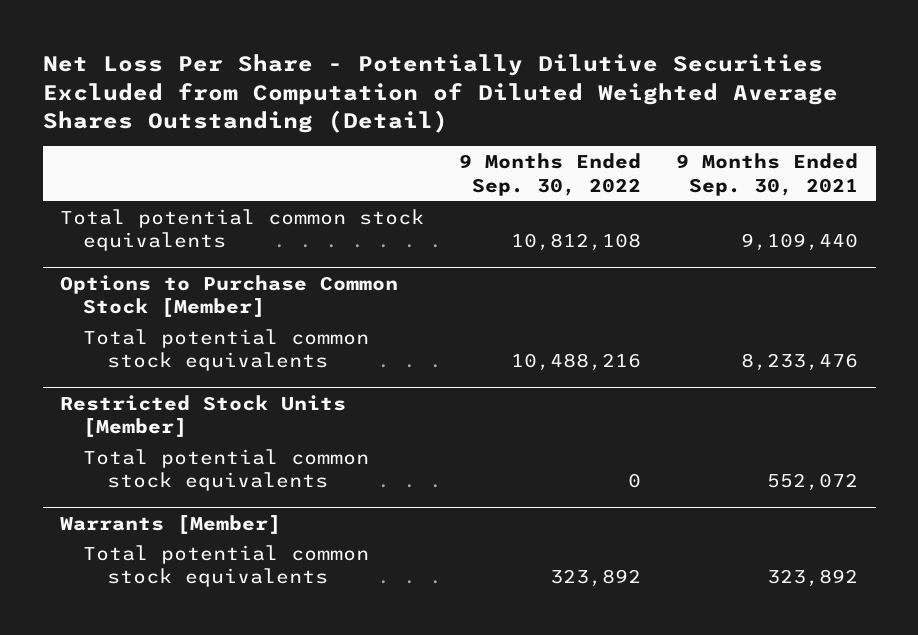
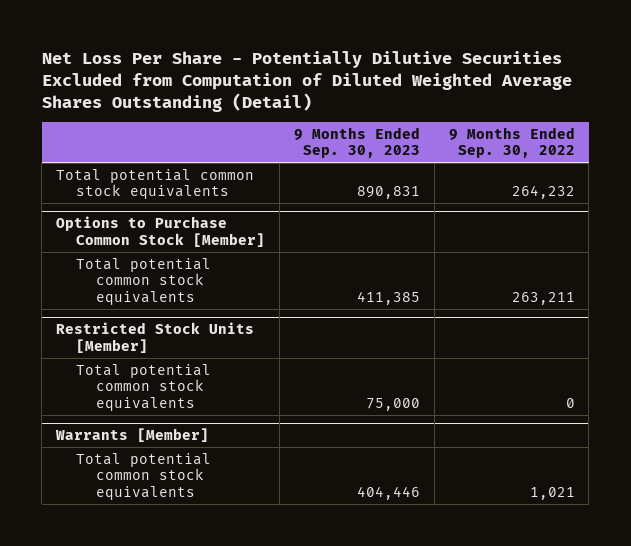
- | 9 Months Ended Sep. 30, 2022 | 9 Months Ended Sep. 30, 2021
+ | 9 Months Ended Sep. 30, 2023 | 9 Months Ended Sep. 30, 2022
- Total potential common stock equivalents | 10,812,108 | 9,109,440
+ Total potential common stock equivalents | 890,831 | 264,232
@ Options to Purchase Common Stock [Member]
- Total potential common stock equivalents | 10,488,216 | 8,233,476
+ Total potential common stock equivalents | 411,385 | 263,211
@ Warrants [Member]
- Total potential common stock equivalents | 323,892 | 323,892
+ Total potential common stock equivalents | 404,446 | 1,021

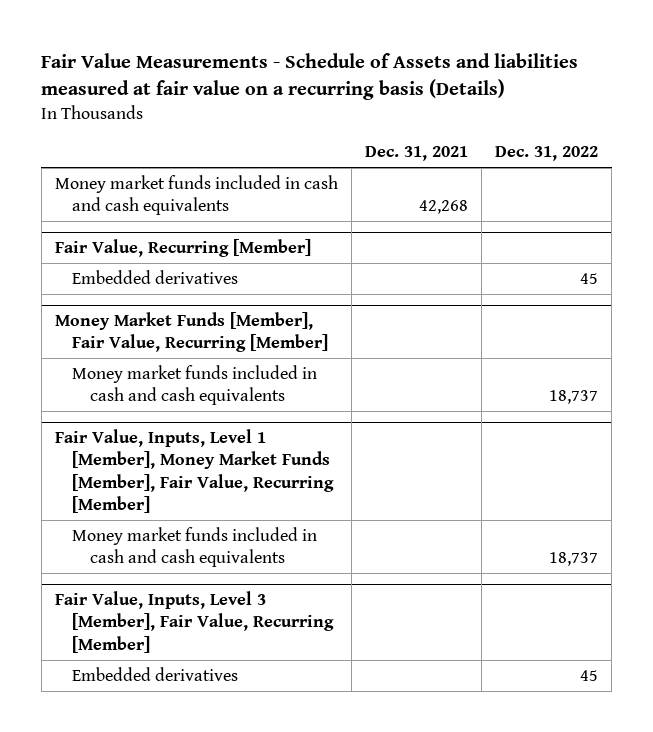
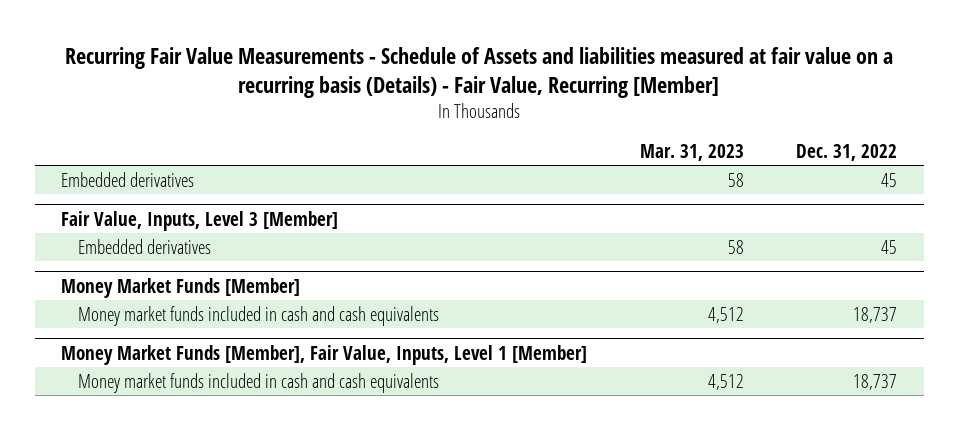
- Fair Value Measurements - Schedule of Assets and liabilities measured at fair value on a recurring basis (Details)
+ Recurring Fair Value Measurements - Schedule of Assets and liabilities measured at fair value on a recurring basis (Details) - Fair Value, Recurring [Member]
- | Dec. 31, 2021 | Dec. 31, 2022
+ | Mar. 31, 2023 | Dec. 31, 2022
- Money market funds included in cash and cash equivalents | 42,268 |
- Fair Value, Recurring [Member]
- Money Market Funds [Member], Fair Value, Recurring [Member]
+ Fair Value, Inputs, Level 3 [Member]
+ Embedded derivatives | 58 | 45
+ Money Market Funds [Member]
- Fair Value, Inputs, Level 1 [Member], Money Market Funds [Member], Fair Value, Recurring [Member]
+ Money Market Funds [Member], Fair Value, Inputs, Level 1 [Member]
- Fair Value, Inputs, Level 3 [Member], Fair Value, Recurring [Member]
- Embedded derivatives | | 45

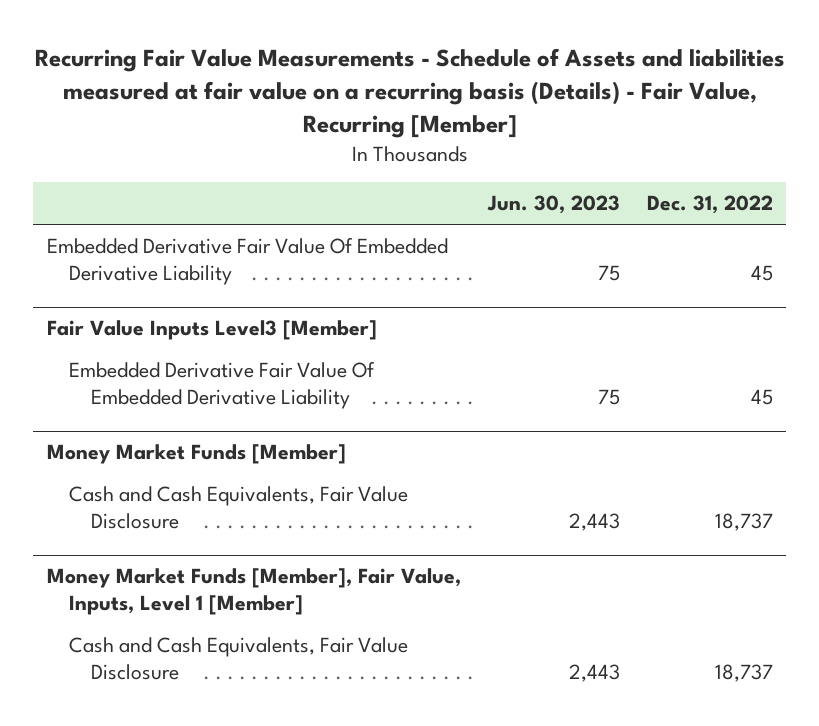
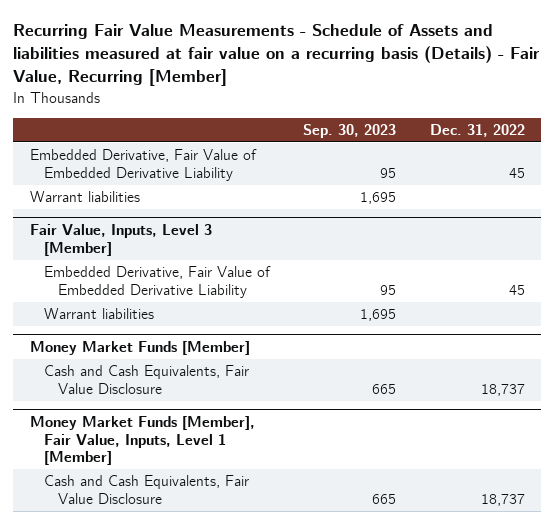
- | Jun. 30, 2023 | Dec. 31, 2022
+ | Sep. 30, 2023 | Dec. 31, 2022
- Embedded Derivative Fair Value Of Embedded Derivative Liability | 75 | 45
- Fair Value Inputs Level3 [Member]
- Embedded Derivative Fair Value Of Embedded Derivative Liability | 75 | 45
+ Embedded Derivative, Fair Value of Embedded Derivative Liability | 95 | 45
+ Warrant liabilities | 1,695 |
+ Fair Value, Inputs, Level 3 [Member]
+ Embedded Derivative, Fair Value of Embedded Derivative Liability | 95 | 45
+ Warrant liabilities | 1,695 |

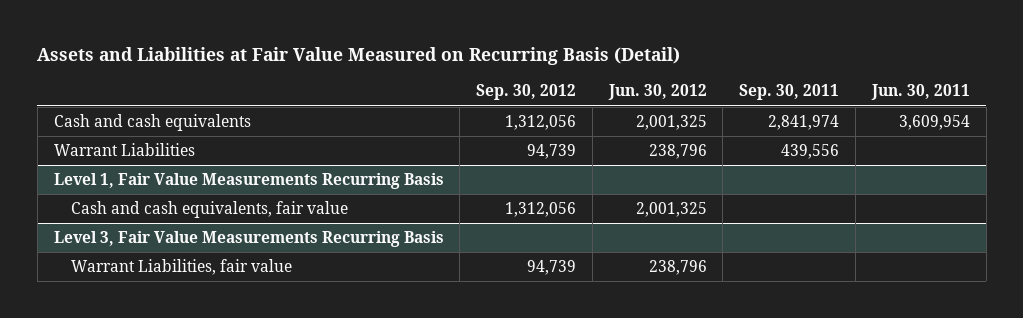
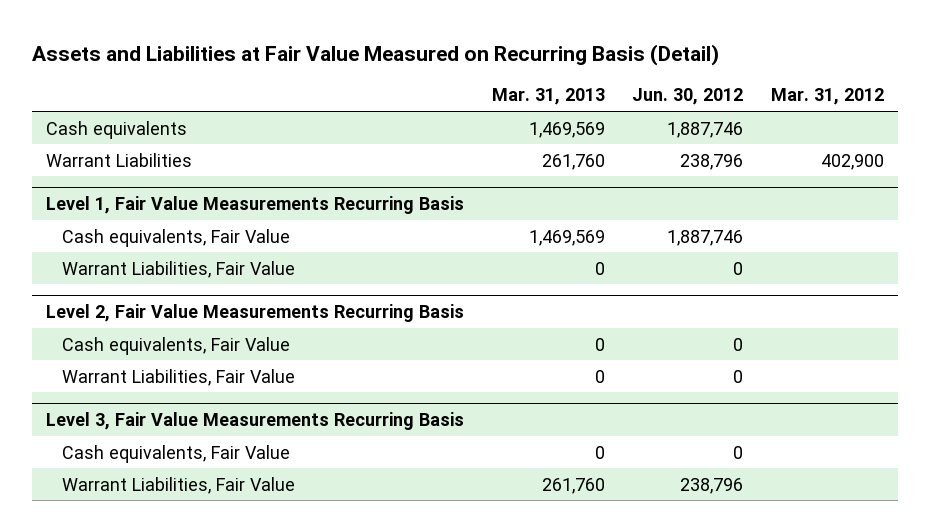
- | Sep. 30, 2012 | Jun. 30, 2012 | Sep. 30, 2011 | Jun. 30, 2011
+ | Mar. 31, 2013 | Jun. 30, 2012 | Mar. 31, 2012
- Cash and cash equivalents | 1,312,056 | 2,001,325 | 2,841,974 | 3,609,954
+ Cash equivalents | 1,469,569 | 1,887,746 |
@ Level 1, Fair Value Measurements Recurring Basis
- Cash and cash equivalents, fair value | 1,312,056 | 2,001,325 | |
+ Cash equivalents, Fair Value | 1,469,569 | 1,887,746 |
+ Warrant Liabilities, Fair Value | 0 | 0 |
+ Level 2, Fair Value Measurements Recurring Basis
+ Cash equivalents, Fair Value | 0 | 0 |
+ Warrant Liabilities, Fair Value | 0 | 0 |
@ Level 3, Fair Value Measurements Recurring Basis
- Warrant Liabilities, fair value | 94,739 | 238,796 | |
+ Cash equivalents, Fair Value | 0 | 0 |
+ Warrant Liabilities, Fair Value | 261,760 | 238,796 |

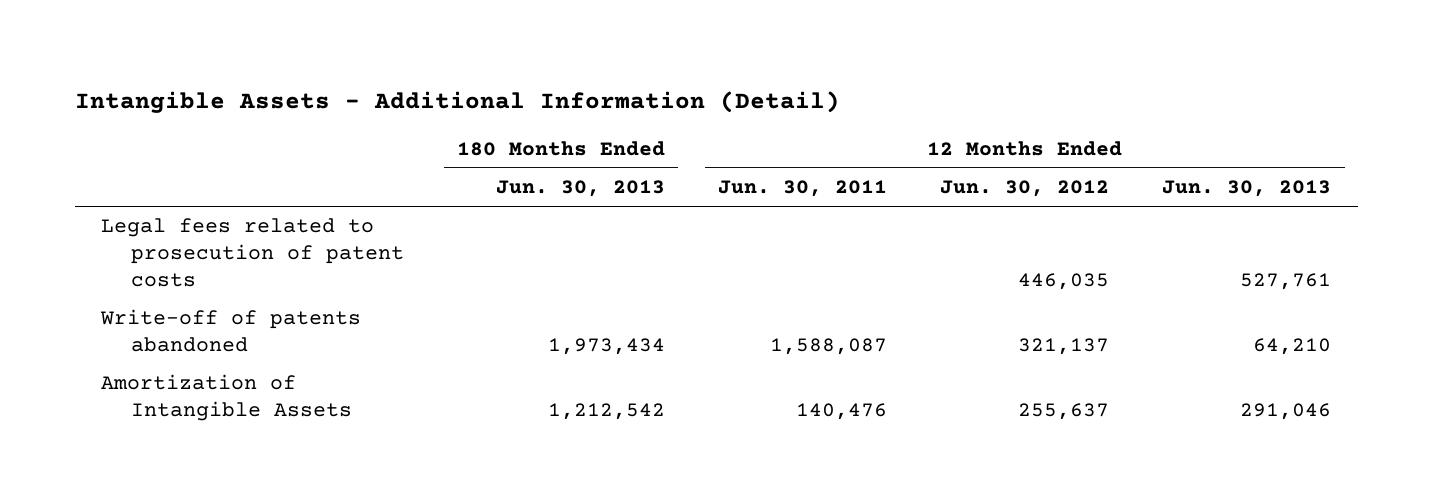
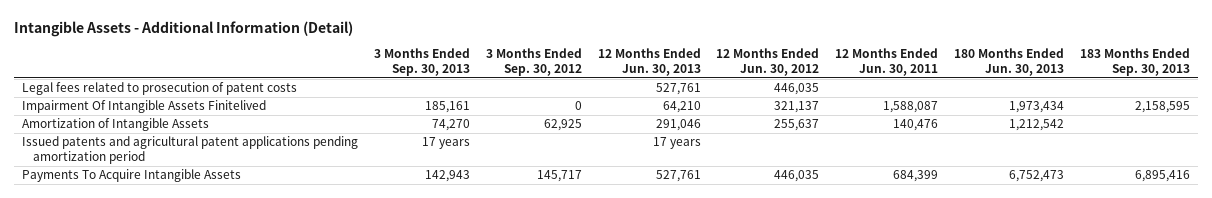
- | 180 Months Ended Jun. 30, 2013 | 12 Months Ended Jun. 30, 2011 | 12 Months Ended Jun. 30, 2012 | 12 Months Ended Jun. 30, 2013
+ | 3 Months Ended Sep. 30, 2013 | 3 Months Ended Sep. 30, 2012 | 12 Months Ended Jun. 30, 2013 | 12 Months Ended Jun. 30, 2012 | 12 Months Ended Jun. 30, 2011 | 180 Months Ended Jun. 30, 2013 | 183 Months Ended Sep. 30, 2013
- Write-off of patents abandoned | 1,973,434 | 1,588,087 | 321,137 | 64,210
+ Impairment Of Intangible Assets Finitelived | 185,161 | 0 | 64,210 | 321,137 | 1,588,087 | 1,973,434 | 2,158,595
+ Issued patents and agricultural patent applications pending amortization period | 17 years | | 17 years | | | |
+ Payments To Acquire Intangible Assets | 142,943 | 145,717 | 527,761 | 446,035 | 684,399 | 6,752,473 | 6,895,416

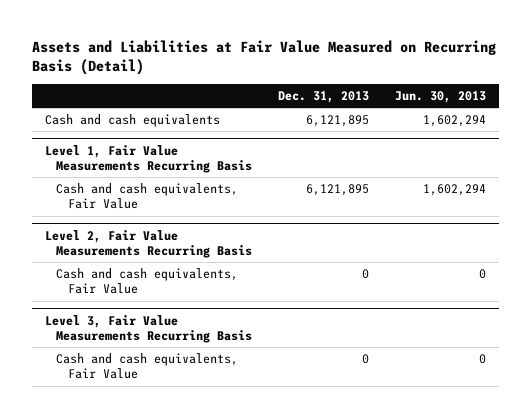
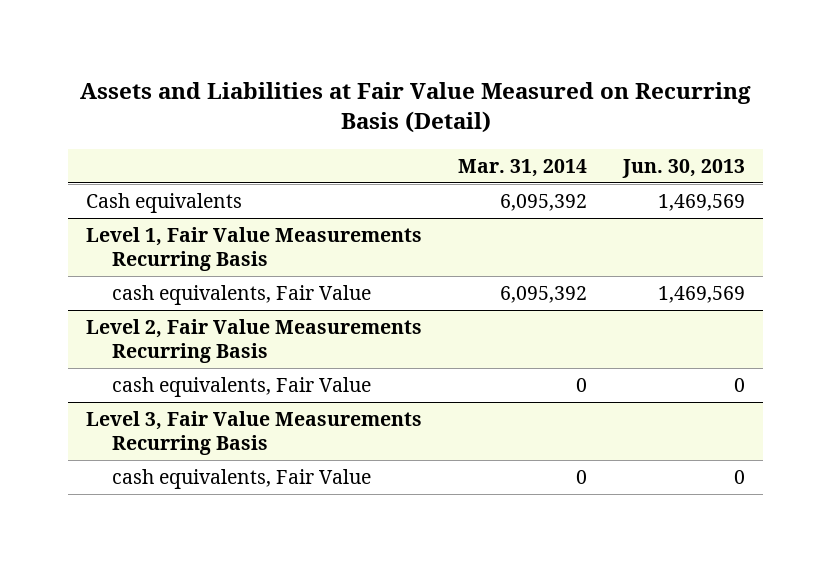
- | Dec. 31, 2013 | Jun. 30, 2013
+ | Mar. 31, 2014 | Jun. 30, 2013
- Cash and cash equivalents | 6,121,895 | 1,602,294
+ Cash equivalents | 6,095,392 | 1,469,569
@ Level 1, Fair Value Measurements Recurring Basis
- Cash and cash equivalents, Fair Value | 6,121,895 | 1,602,294
+ cash equivalents, Fair Value | 6,095,392 | 1,469,569
@ Level 2, Fair Value Measurements Recurring Basis
- Cash and cash equivalents, Fair Value | 0 | 0
+ cash equivalents, Fair Value | 0 | 0
@ Level 3, Fair Value Measurements Recurring Basis
- Cash and cash equivalents, Fair Value | 0 | 0
+ cash equivalents, Fair Value | 0 | 0

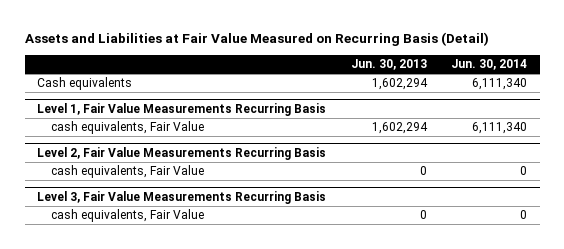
- | Mar. 31, 2014 | Jun. 30, 2013
+ | Jun. 30, 2013 | Jun. 30, 2014
- Cash equivalents | 6,095,392 | 1,469,569
+ Cash equivalents | 1,602,294 | 6,111,340
@ Level 1, Fair Value Measurements Recurring Basis
- cash equivalents, Fair Value | 6,095,392 | 1,469,569
+ cash equivalents, Fair Value | 1,602,294 | 6,111,340

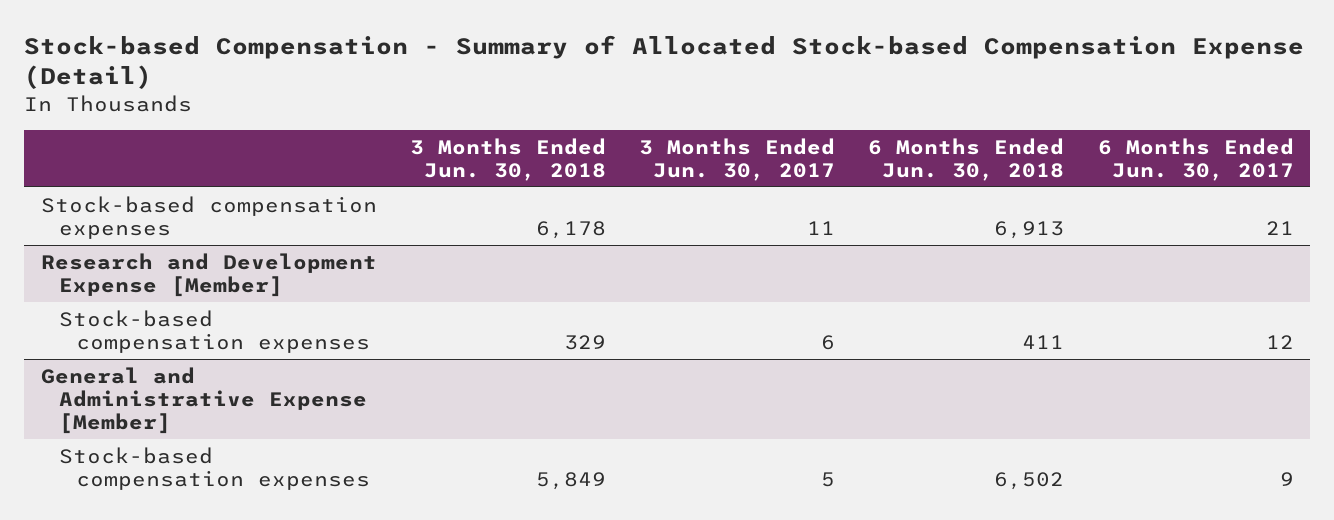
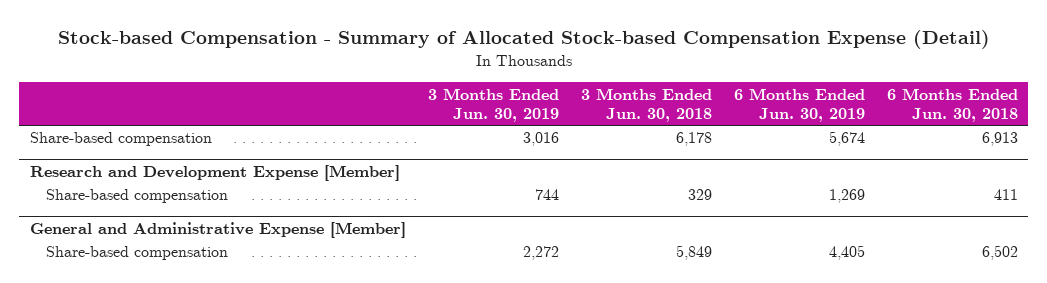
- | 3 Months Ended Jun. 30, 2018 | 3 Months Ended Jun. 30, 2017 | 6 Months Ended Jun. 30, 2018 | 6 Months Ended Jun. 30, 2017
+ | 3 Months Ended Jun. 30, 2019 | 3 Months Ended Jun. 30, 2018 | 6 Months Ended Jun. 30, 2019 | 6 Months Ended Jun. 30, 2018
- Stock-based compensation expenses | 6,178 | 11 | 6,913 | 21
+ Share-based compensation | 3,016 | 6,178 | 5,674 | 6,913
@ Research and Development Expense [Member]
- Stock-based compensation expenses | 329 | 6 | 411 | 12
+ Share-based compensation | 744 | 329 | 1,269 | 411
@ General and Administrative Expense [Member]
- Stock-based compensation expenses | 5,849 | 5 | 6,502 | 9
+ Share-based compensation | 2,272 | 5,849 | 4,405 | 6,502

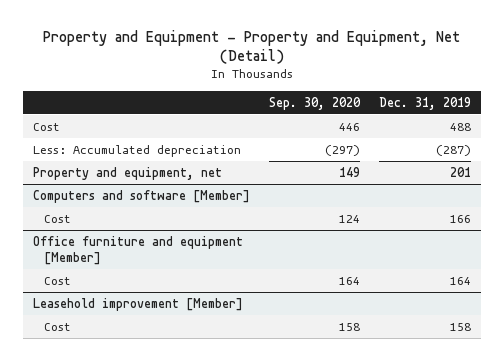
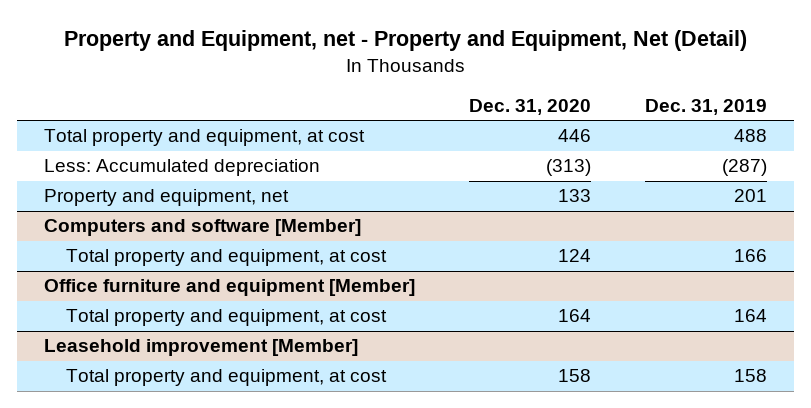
- Property and Equipment - Property and Equipment, Net (Detail)
+ Property and Equipment, net - Property and Equipment, Net (Detail)
- | Sep. 30, 2020 | Dec. 31, 2019
+ | Dec. 31, 2020 | Dec. 31, 2019
- Cost | 446 | 488
+ Total property and equipment, at cost | 446 | 488
@ Computers and software [Member]
- Cost | 124 | 166
+ Total property and equipment, at cost | 124 | 166
@ Office furniture and equipment [Member]
- Cost | 164 | 164
+ Total property and equipment, at cost | 164 | 164
@ Leasehold improvement [Member]
- Cost | 158 | 158
+ Total property and equipment, at cost | 158 | 158

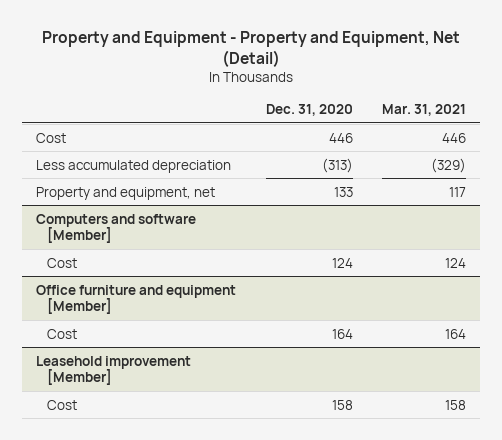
- Property and Equipment, net - Property and Equipment, Net (Detail)
+ Property and Equipment - Property and Equipment, Net (Detail)
- | Dec. 31, 2020 | Dec. 31, 2019
+ | Dec. 31, 2020 | Mar. 31, 2021
- Total property and equipment, at cost | 446 | 488
- Less: Accumulated depreciation | (313) | (287)
+ Cost | 446 | 446
+ Less accumulated depreciation | (313) | (329)
@ Computers and software [Member]
- Total property and equipment, at cost | 124 | 166
+ Cost | 124 | 124
@ Office furniture and equipment [Member]
- Total property and equipment, at cost | 164 | 164
+ Cost | 164 | 164
@ Leasehold improvement [Member]
- Total property and equipment, at cost | 158 | 158
+ Cost | 158 | 158

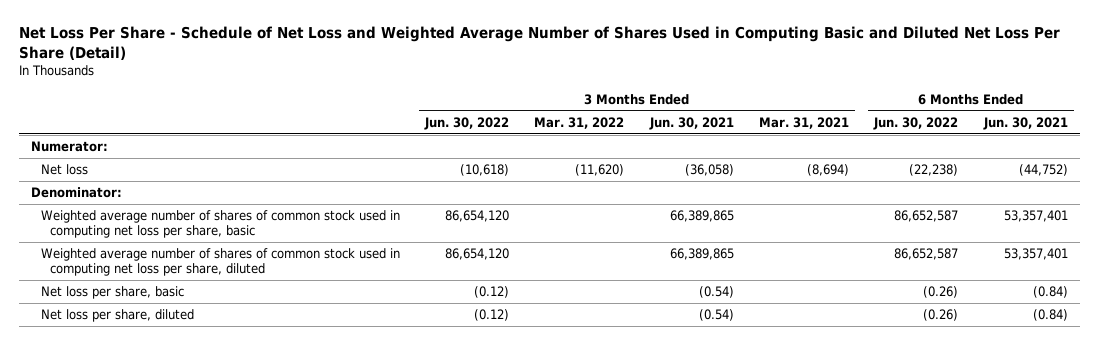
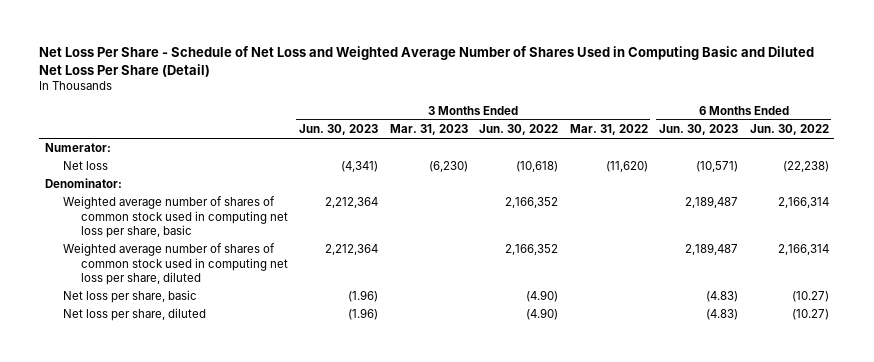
- | 3 Months Ended Jun. 30, 2022 | 3 Months Ended Mar. 31, 2022 | 3 Months Ended Jun. 30, 2021 | 3 Months Ended Mar. 31, 2021 | 6 Months Ended Jun. 30, 2022 | 6 Months Ended Jun. 30, 2021
+ | 3 Months Ended Jun. 30, 2023 | 3 Months Ended Mar. 31, 2023 | 3 Months Ended Jun. 30, 2022 | 3 Months Ended Mar. 31, 2022 | 6 Months Ended Jun. 30, 2023 | 6 Months Ended Jun. 30, 2022
- Weighted average number of shares of common stock used in computing net loss per share, basic | 86,654,120 | | 66,389,865 | | 86,652,587 | 53,357,401
- Weighted average number of shares of common stock used in computing net loss per share, diluted | 86,654,120 | | 66,389,865 | | 86,652,587 | 53,357,401
- Net loss per share, basic | (0.12) | | (0.54) | | (0.26) | (0.84)
- Net loss per share, diluted | (0.12) | | (0.54) | | (0.26) | (0.84)
+ Weighted average number of shares of common stock used in computing net loss per share, basic | 2,212,364 | | 2,166,352 | | 2,189,487 | 2,166,314
+ Weighted average number of shares of common stock used in computing net loss per share, diluted | 2,212,364 | | 2,166,352 | | 2,189,487 | 2,166,314
+ Net loss per share, basic | (1.96) | | (4.90) | | (4.83) | (10.27)
+ Net loss per share, diluted | (1.96) | | (4.90) | | (4.83) | (10.27)

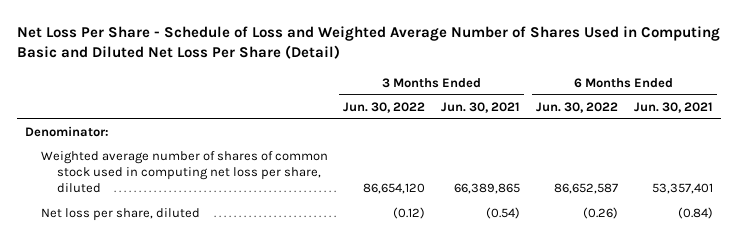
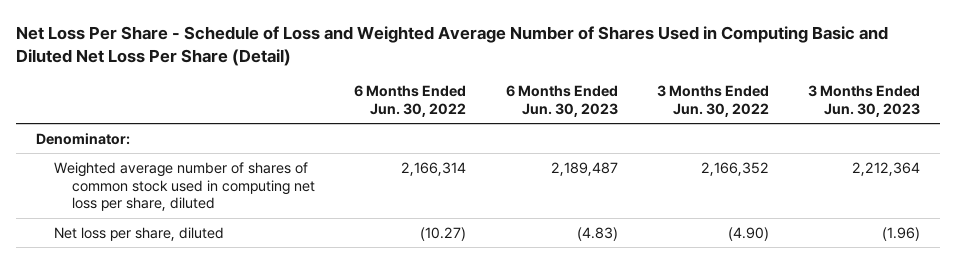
- | 3 Months Ended Jun. 30, 2022 | 3 Months Ended Jun. 30, 2021 | 6 Months Ended Jun. 30, 2022 | 6 Months Ended Jun. 30, 2021
+ | 6 Months Ended Jun. 30, 2022 | 6 Months Ended Jun. 30, 2023 | 3 Months Ended Jun. 30, 2022 | 3 Months Ended Jun. 30, 2023
- Weighted average number of shares of common stock used in computing net loss per share, diluted | 86,654,120 | 66,389,865 | 86,652,587 | 53,357,401
- Net loss per share, diluted | (0.12) | (0.54) | (0.26) | (0.84)
+ Weighted average number of shares of common stock used in computing net loss per share, diluted | 2,166,314 | 2,189,487 | 2,166,352 | 2,212,364
+ Net loss per share, diluted | (10.27) | (4.83) | (4.90) | (1.96)

